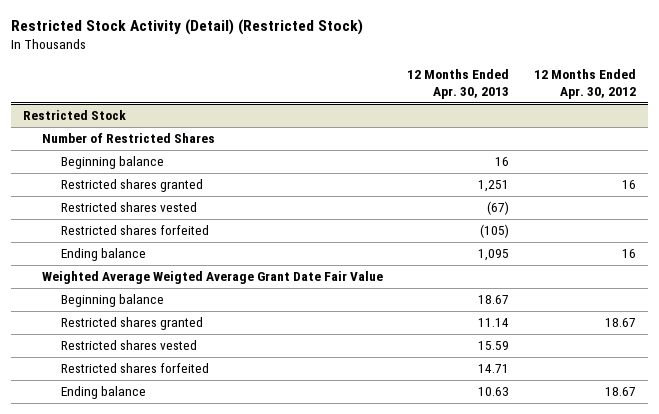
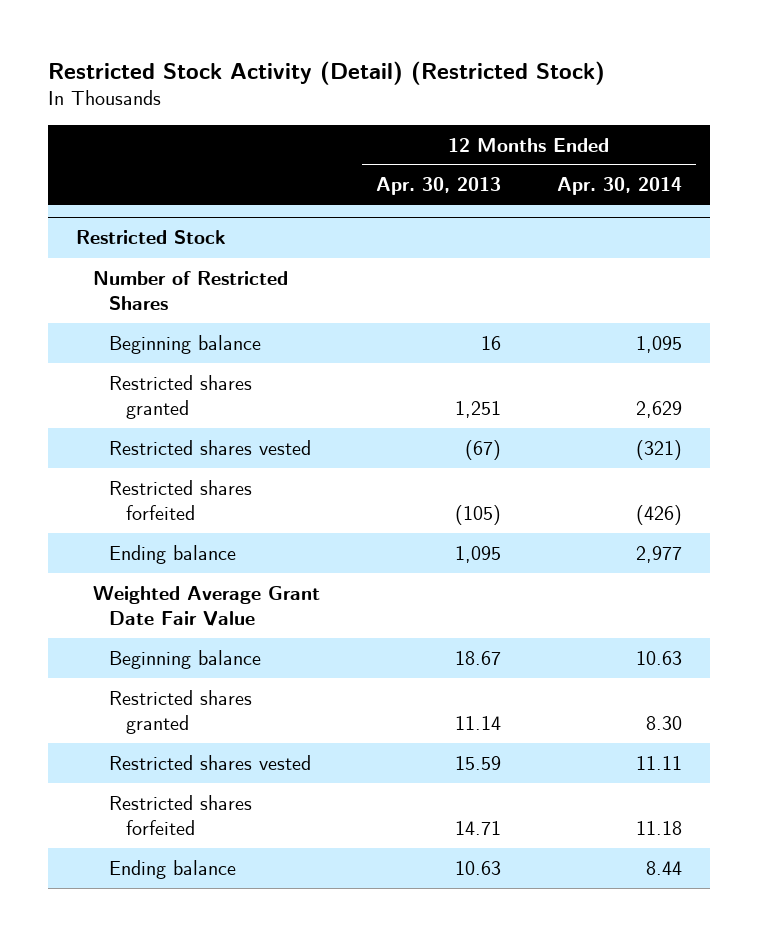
- | 12 Months Ended Apr. 30, 2013 | 12 Months Ended Apr. 30, 2012
+ | 12 Months Ended Apr. 30, 2013 | 12 Months Ended Apr. 30, 2014
@ Restricted Stock
- Weighted Average Weigted Average Grant Date Fair Value
+ Weighted Average Grant Date Fair Value

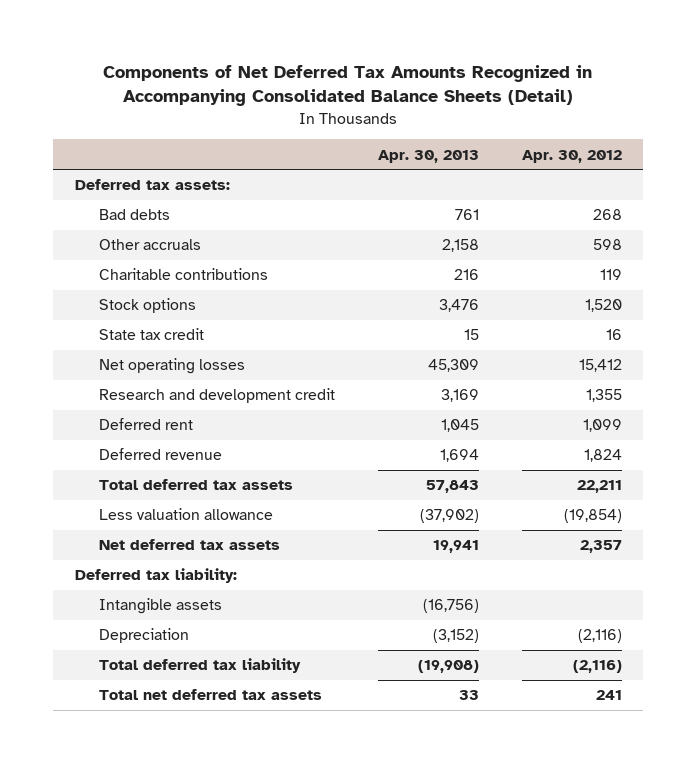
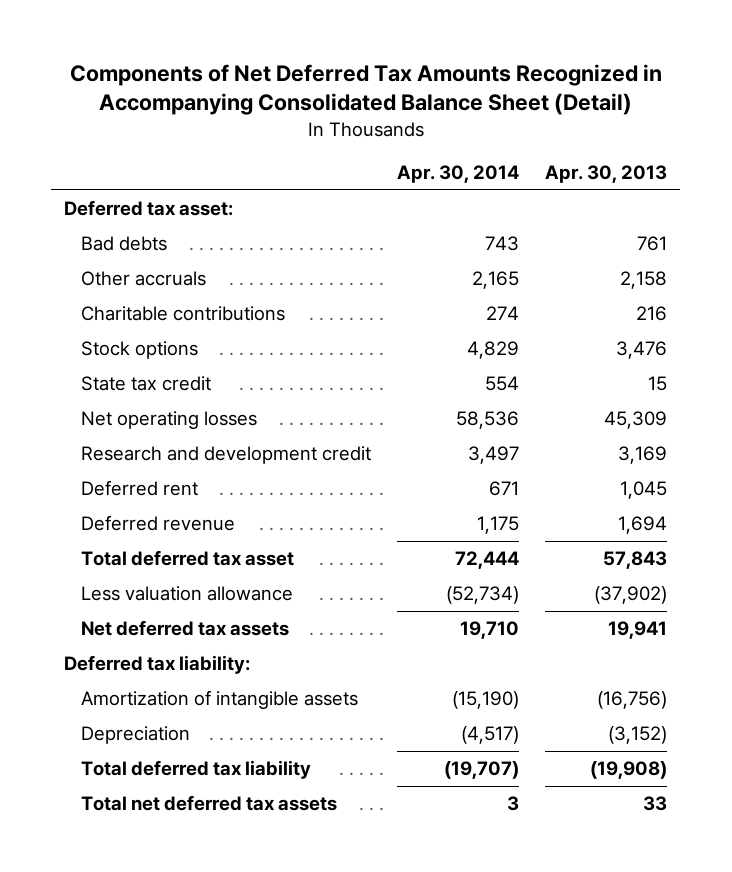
- Components of Net Deferred Tax Amounts Recognized in Accompanying Consolidated Balance Sheets (Detail)
+ Components of Net Deferred Tax Amounts Recognized in Accompanying Consolidated Balance Sheet (Detail)
- | Apr. 30, 2013 | Apr. 30, 2012
+ | Apr. 30, 2014 | Apr. 30, 2013
- Deferred tax assets:
+ Deferred tax asset:
- Total deferred tax assets | 57,843 | 22,211
+ Total deferred tax asset | 72,444 | 57,843
- Intangible assets | (16,756) |
+ Amortization of intangible assets | (15,190) | (16,756)

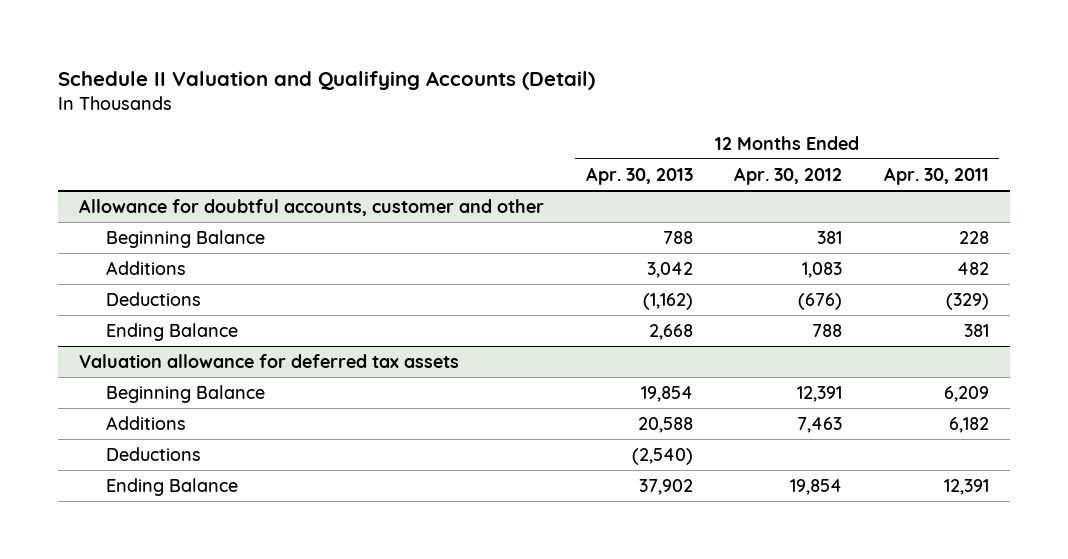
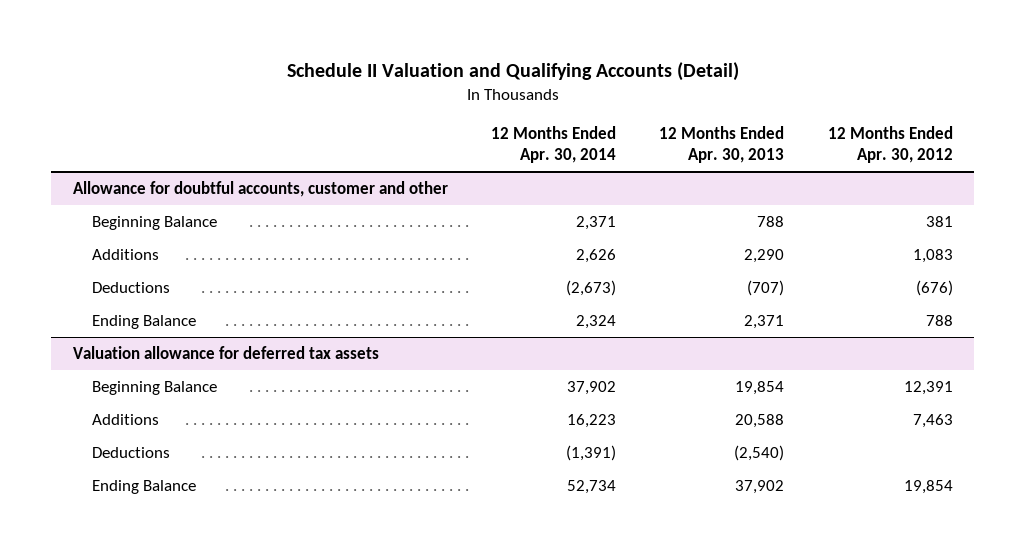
- | 12 Months Ended Apr. 30, 2013 | 12 Months Ended Apr. 30, 2012 | 12 Months Ended Apr. 30, 2011
+ | 12 Months Ended Apr. 30, 2014 | 12 Months Ended Apr. 30, 2013 | 12 Months Ended Apr. 30, 2012
@ Allowance for doubtful accounts, customer and other
- Additions | 3,042 | 1,083 | 482
- Deductions | (1,162) | (676) | (329)
- Ending Balance | 2,668 | 788 | 381
+ Additions | 2,626 | 2,290 | 1,083
+ Deductions | (2,673) | (707) | (676)
+ Ending Balance | 2,324 | 2,371 | 788

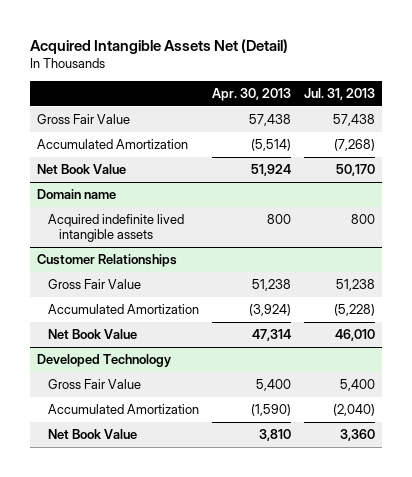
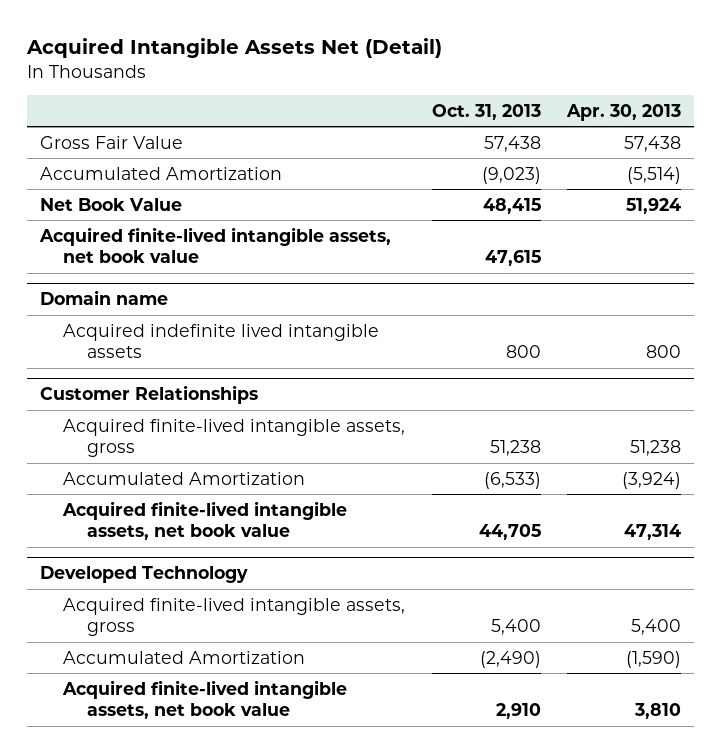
- | Apr. 30, 2013 | Jul. 31, 2013
+ | Oct. 31, 2013 | Apr. 30, 2013
+ Acquired finite-lived intangible assets, net book value | 47,615 |
@ Customer Relationships
- Gross Fair Value | 51,238 | 51,238
+ Acquired finite-lived intangible assets, gross | 51,238 | 51,238
- Net Book Value | 47,314 | 46,010
+ Acquired finite-lived intangible assets, net book value | 44,705 | 47,314
@ Developed Technology
- Gross Fair Value | 5,400 | 5,400
+ Acquired finite-lived intangible assets, gross | 5,400 | 5,400
- Net Book Value | 3,810 | 3,360
+ Acquired finite-lived intangible assets, net book value | 2,910 | 3,810

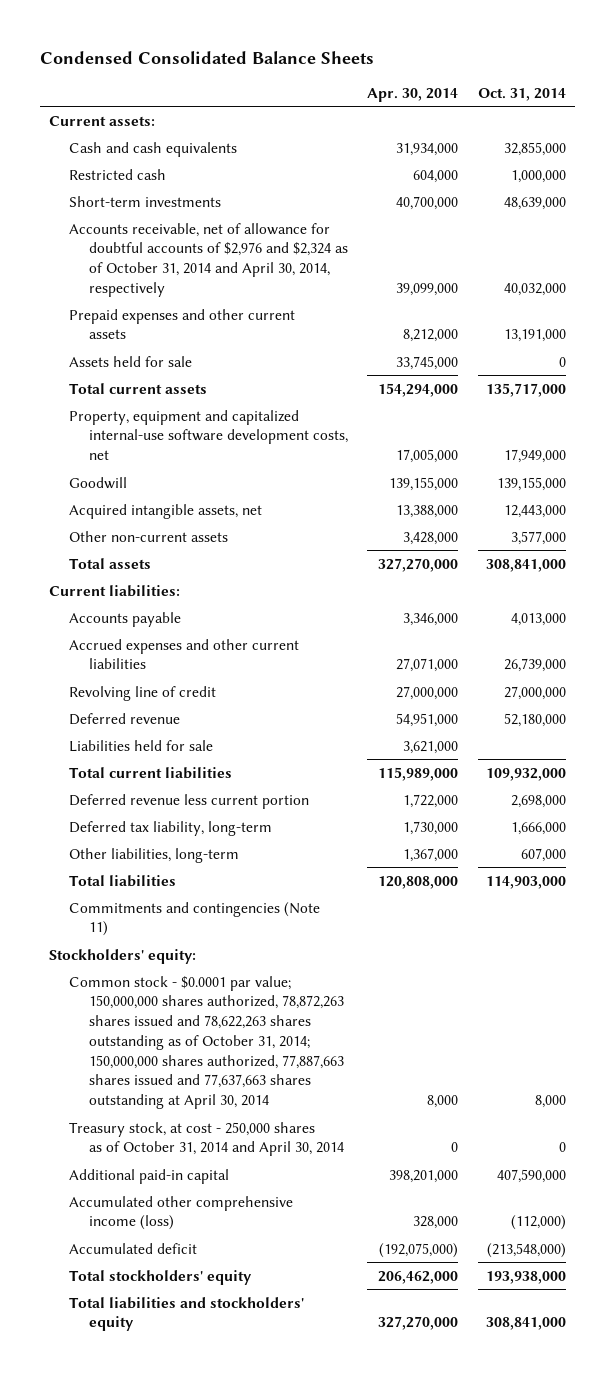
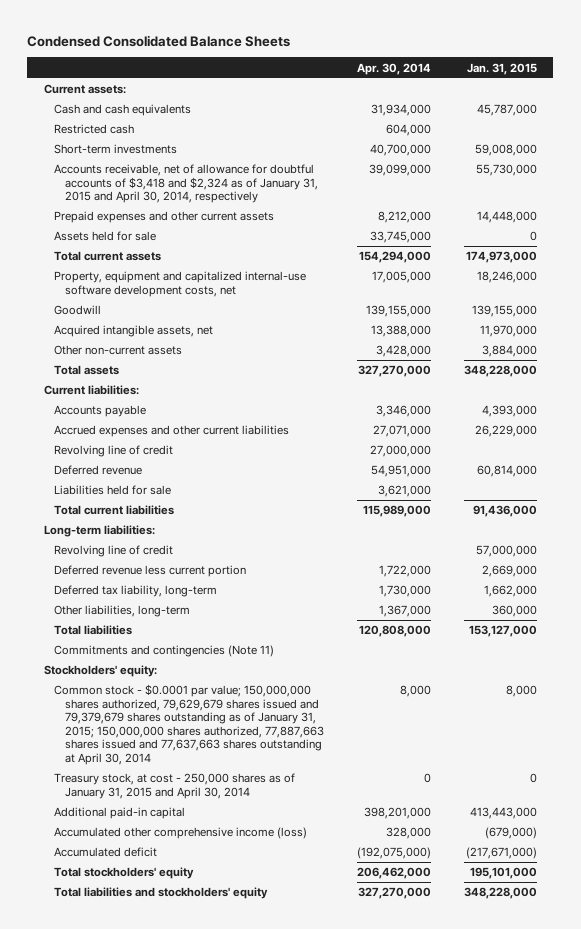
- | Apr. 30, 2014 | Oct. 31, 2014
+ | Apr. 30, 2014 | Jan. 31, 2015
- Accounts receivable, net of allowance for doubtful accounts of $2,976 and $2,324 as of October 31, 2014 and April 30, 2014, respectively | 39,099,000 | 40,032,000
+ Accounts receivable, net of allowance for doubtful accounts of $3,418 and $2,324 as of January 31, 2015 and April 30, 2014, respectively | 39,099,000 | 55,730,000
+ Long-term liabilities:
+ Revolving line of credit | | 57,000,000
- Common stock - $0.0001 par value; 150,000,000 shares authorized, 78,872,263 shares issued and 78,622,263 shares outstanding as of October 31, 2014; 150,000,000 shares authorized, 77,887,663 shares issued and 77,637,663 shares outstanding at April 30, 2014 | 8,000 | 8,000
- Treasury stock, at cost - 250,000 shares as of October 31, 2014 and April 30, 2014 | 0 | 0
+ Common stock - $0.0001 par value; 150,000,000 shares authorized, 79,629,679 shares issued and 79,379,679 shares outstanding as of January 31, 2015; 150,000,000 shares authorized, 77,887,663 shares issued and 77,637,663 shares outstanding at April 30, 2014 | 8,000 | 8,000
+ Treasury stock, at cost - 250,000 shares as of January 31, 2015 and April 30, 2014 | 0 | 0

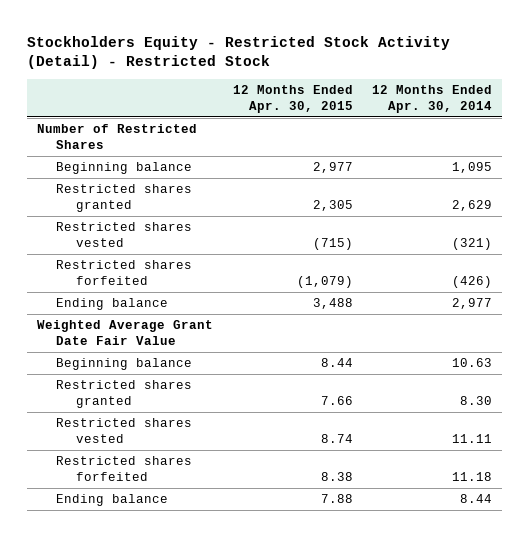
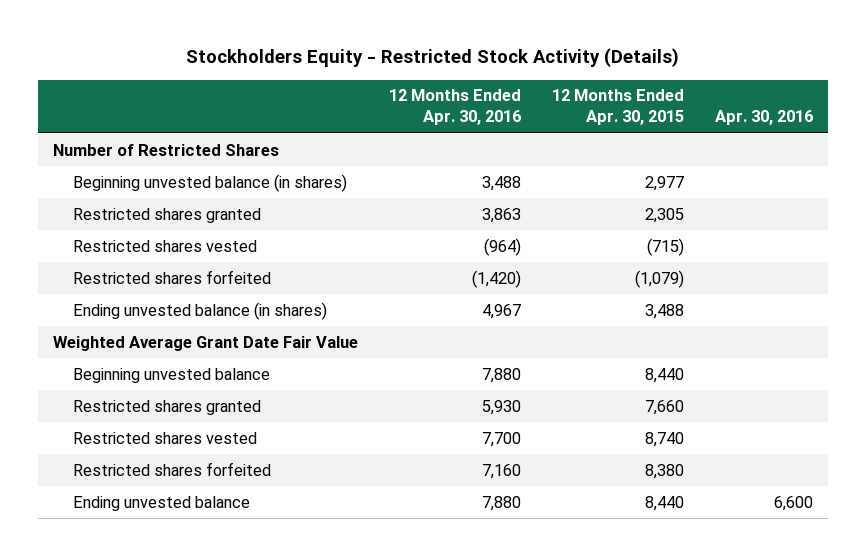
- Stockholders Equity - Restricted Stock Activity (Detail) - Restricted Stock
+ Stockholders Equity - Restricted Stock Activity (Details)
- | 12 Months Ended Apr. 30, 2015 | 12 Months Ended Apr. 30, 2014
+ | 12 Months Ended Apr. 30, 2016 | 12 Months Ended Apr. 30, 2015 | Apr. 30, 2016
- Beginning balance | 2,977 | 1,095
+ Beginning unvested balance (in shares) | 3,488 | 2,977 |
- Ending balance | 3,488 | 2,977
+ Ending unvested balance (in shares) | 4,967 | 3,488 |
- Beginning balance | 8.44 | 10.63
- Restricted shares granted | 7.66 | 8.30
- Restricted shares vested | 8.74 | 11.11
- Restricted shares forfeited | 8.38 | 11.18
- Ending balance | 7.88 | 8.44
+ Beginning unvested balance | 7,880 | 8,440 |
+ Restricted shares granted | 5,930 | 7,660 |
+ Restricted shares vested | 7,700 | 8,740 |
+ Restricted shares forfeited | 7,160 | 8,380 |
+ Ending unvested balance | 7,880 | 8,440 | 6,600

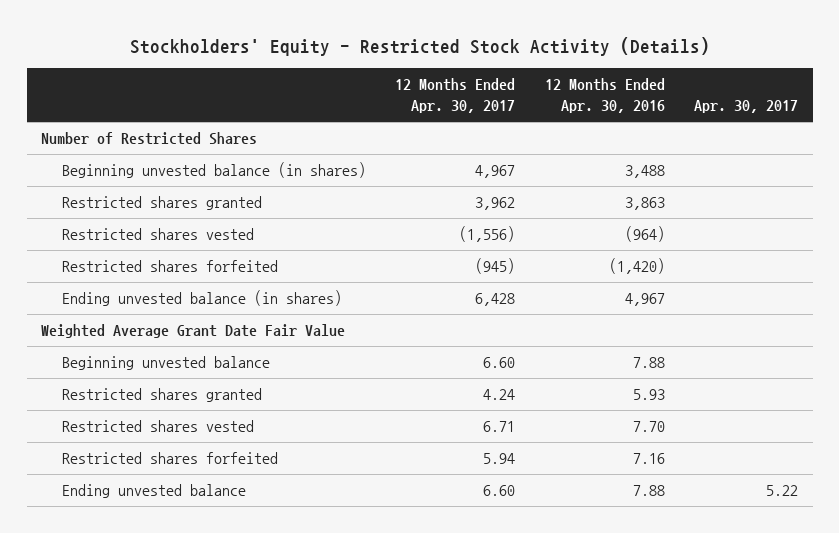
- Stockholders Equity - Restricted Stock Activity (Details)
+ Stockholders' Equity - Restricted Stock Activity (Details)
- | 12 Months Ended Apr. 30, 2016 | 12 Months Ended Apr. 30, 2015 | Apr. 30, 2016
+ | 12 Months Ended Apr. 30, 2017 | 12 Months Ended Apr. 30, 2016 | Apr. 30, 2017
- Beginning unvested balance | 7,880 | 8,440 |
- Restricted shares granted | 5,930 | 7,660 |
- Restricted shares vested | 7,700 | 8,740 |
- Restricted shares forfeited | 7,160 | 8,380 |
- Ending unvested balance | 7,880 | 8,440 | 6,600
+ Beginning unvested balance | 6.60 | 7.88 |
+ Restricted shares granted | 4.24 | 5.93 |
+ Restricted shares vested | 6.71 | 7.70 |
+ Restricted shares forfeited | 5.94 | 7.16 |
+ Ending unvested balance | 6.60 | 7.88 | 5.22

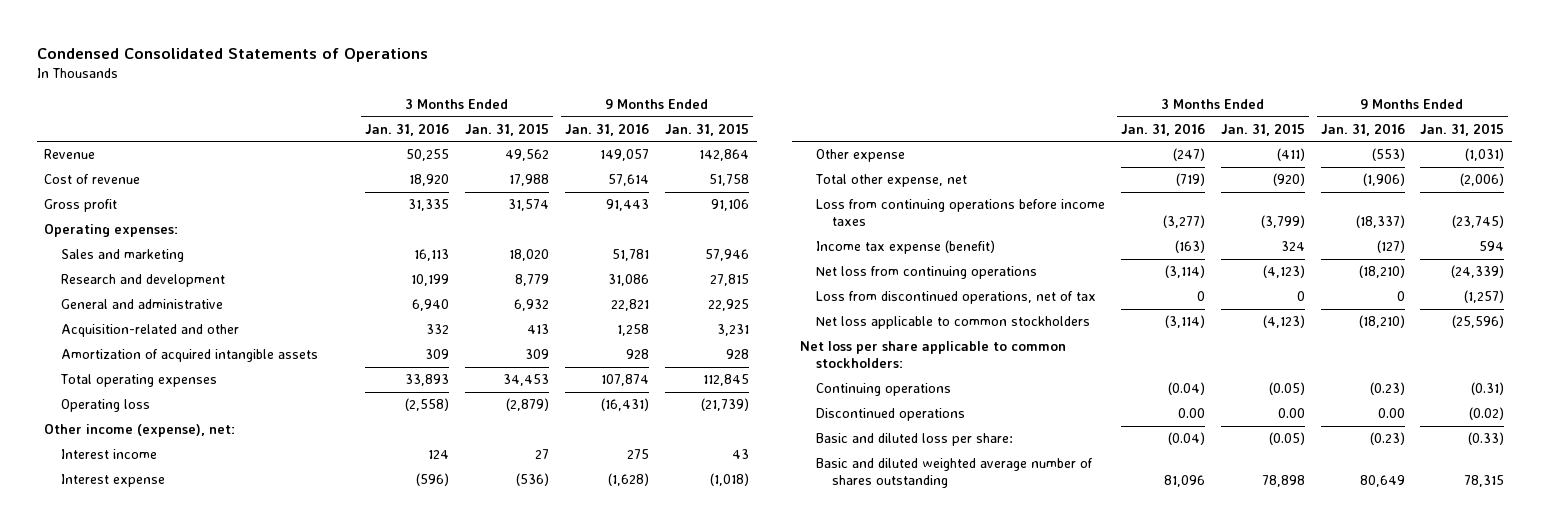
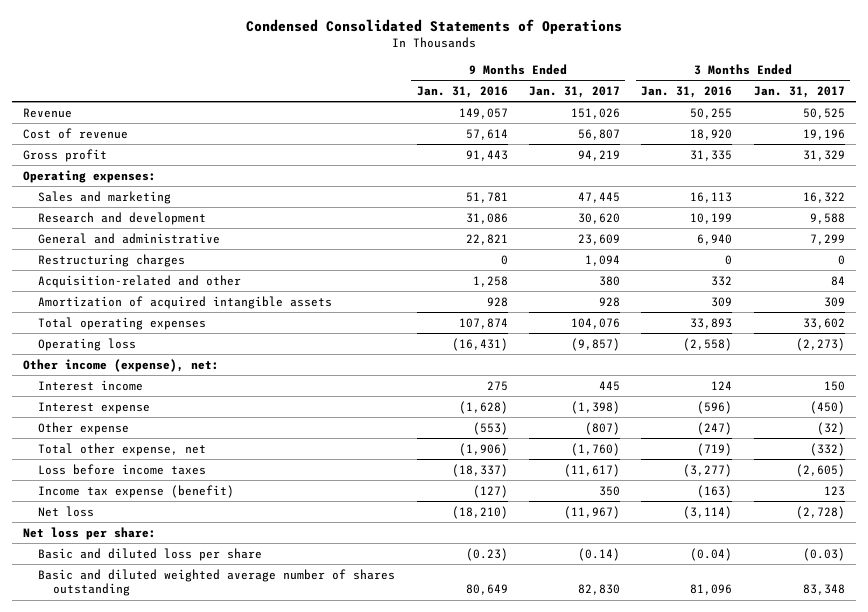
- | 3 Months Ended Jan. 31, 2016 | 3 Months Ended Jan. 31, 2015 | 9 Months Ended Jan. 31, 2016 | 9 Months Ended Jan. 31, 2015
+ | 9 Months Ended Jan. 31, 2016 | 9 Months Ended Jan. 31, 2017 | 3 Months Ended Jan. 31, 2016 | 3 Months Ended Jan. 31, 2017
+ Restructuring charges | 0 | 1,094 | 0 | 0
- Loss from continuing operations before income taxes | (3,277) | (3,799) | (18,337) | (23,745)
+ Loss before income taxes | (18,337) | (11,617) | (3,277) | (2,605)
- Net loss from continuing operations | (3,114) | (4,123) | (18,210) | (24,339)
- Loss from discontinued operations, net of tax | 0 | 0 | 0 | (1,257)
- Net loss applicable to common stockholders | (3,114) | (4,123) | (18,210) | (25,596)
- Net loss per share applicable to common stockholders:
- Continuing operations | (0.04) | (0.05) | (0.23) | (0.31)
- Discontinued operations | 0.00 | 0.00 | 0.00 | (0.02)
- Basic and diluted loss per share: | (0.04) | (0.05) | (0.23) | (0.33)
+ Net loss | (18,210) | (11,967) | (3,114) | (2,728)
+ Net loss per share:
+ Basic and diluted loss per share | (0.23) | (0.14) | (0.04) | (0.03)

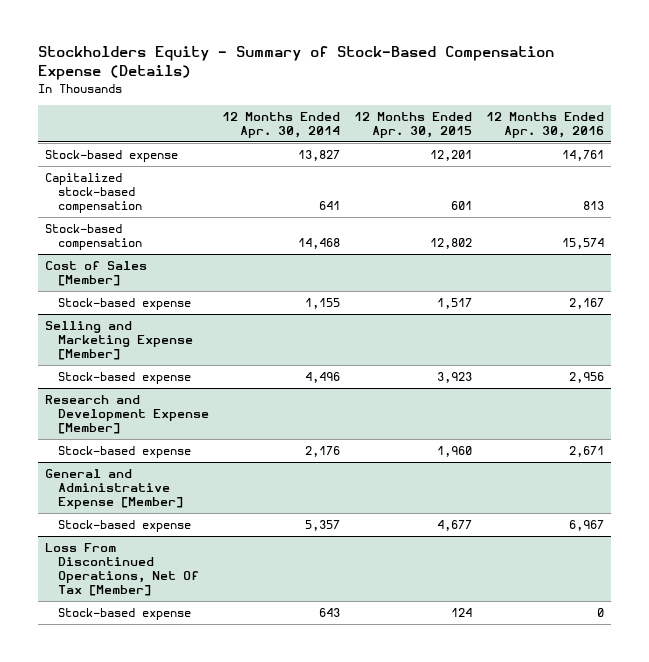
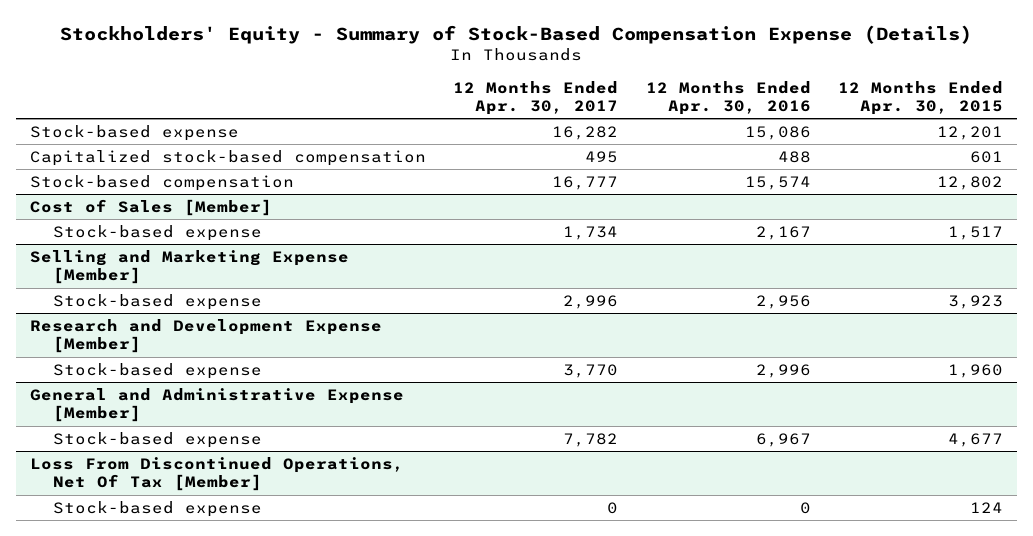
- Stockholders Equity - Summary of Stock-Based Compensation Expense (Details)
+ Stockholders' Equity - Summary of Stock-Based Compensation Expense (Details)
- | 12 Months Ended Apr. 30, 2014 | 12 Months Ended Apr. 30, 2015 | 12 Months Ended Apr. 30, 2016
+ | 12 Months Ended Apr. 30, 2017 | 12 Months Ended Apr. 30, 2016 | 12 Months Ended Apr. 30, 2015
- Stock-based expense | 13,827 | 12,201 | 14,761
- Capitalized stock-based compensation | 641 | 601 | 813
+ Stock-based expense | 16,282 | 15,086 | 12,201
+ Capitalized stock-based compensation | 495 | 488 | 601
@ Research and Development Expense [Member]
- Stock-based expense | 2,176 | 1,960 | 2,671
+ Stock-based expense | 3,770 | 2,996 | 1,960

